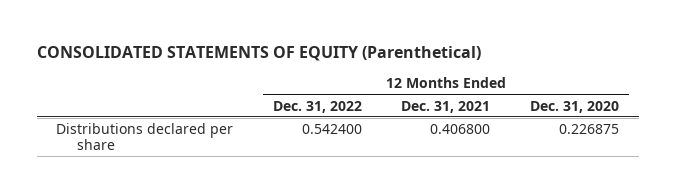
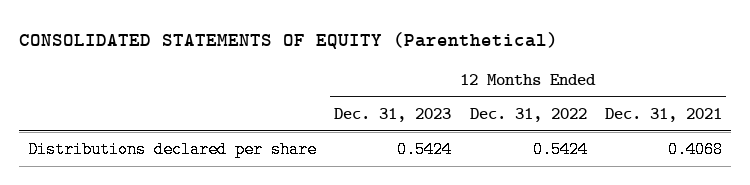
- | 12 Months Ended Dec. 31, 2022 | 12 Months Ended Dec. 31, 2021 | 12 Months Ended Dec. 31, 2020
+ | 12 Months Ended Dec. 31, 2023 | 12 Months Ended Dec. 31, 2022 | 12 Months Ended Dec. 31, 2021
- Distributions declared per share | 0.542400 | 0.406800 | 0.226875
+ Distributions declared per share | 0.5424 | 0.5424 | 0.4068

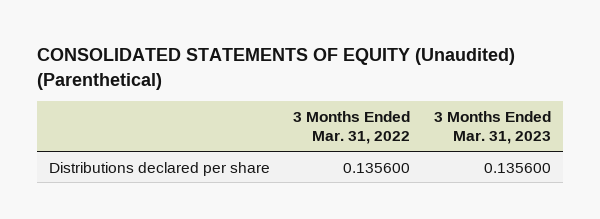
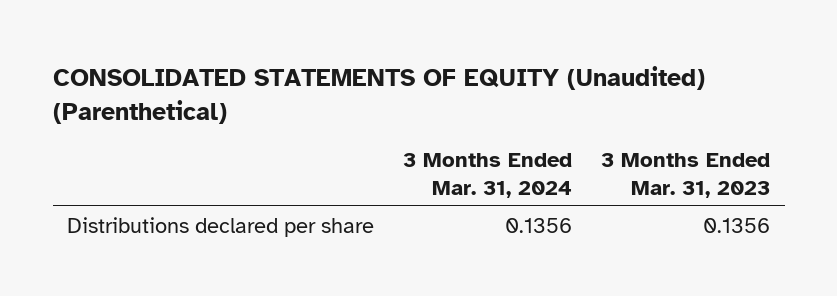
- | 3 Months Ended Mar. 31, 2022 | 3 Months Ended Mar. 31, 2023
+ | 3 Months Ended Mar. 31, 2024 | 3 Months Ended Mar. 31, 2023
- Distributions declared per share | 0.135600 | 0.135600
+ Distributions declared per share | 0.1356 | 0.1356

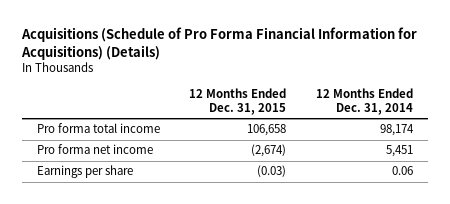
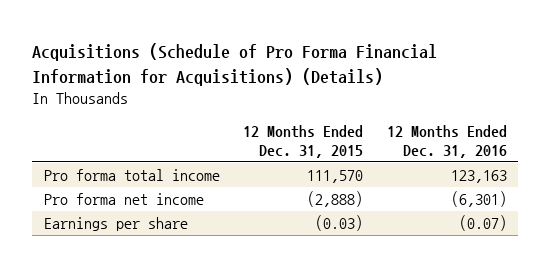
- | 12 Months Ended Dec. 31, 2015 | 12 Months Ended Dec. 31, 2014
+ | 12 Months Ended Dec. 31, 2015 | 12 Months Ended Dec. 31, 2016
- Pro forma total income | 106,658 | 98,174
- Pro forma net income | (2,674) | 5,451
+ Pro forma total income | 111,570 | 123,163
+ Pro forma net income | (2,888) | (6,301)

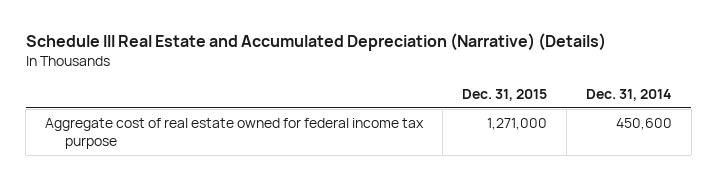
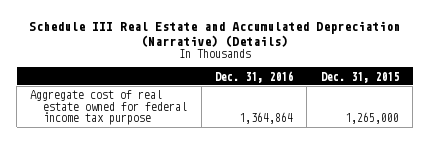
- | Dec. 31, 2015 | Dec. 31, 2014
+ | Dec. 31, 2016 | Dec. 31, 2015
- Aggregate cost of real estate owned for federal income tax purpose | 1,271,000 | 450,600
+ Aggregate cost of real estate owned for federal income tax purpose | 1,364,864 | 1,265,000

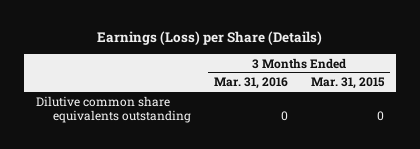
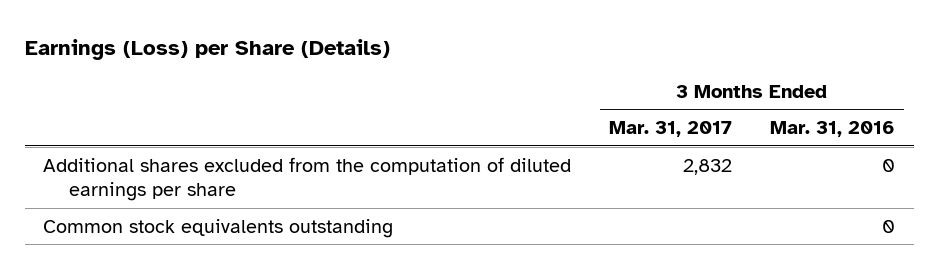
- | 3 Months Ended Mar. 31, 2016 | 3 Months Ended Mar. 31, 2015
+ | 3 Months Ended Mar. 31, 2017 | 3 Months Ended Mar. 31, 2016
- Dilutive common share equivalents outstanding | 0 | 0
+ Additional shares excluded from the computation of diluted earnings per share | 2,832 | 0
+ Common stock equivalents outstanding | | 0

